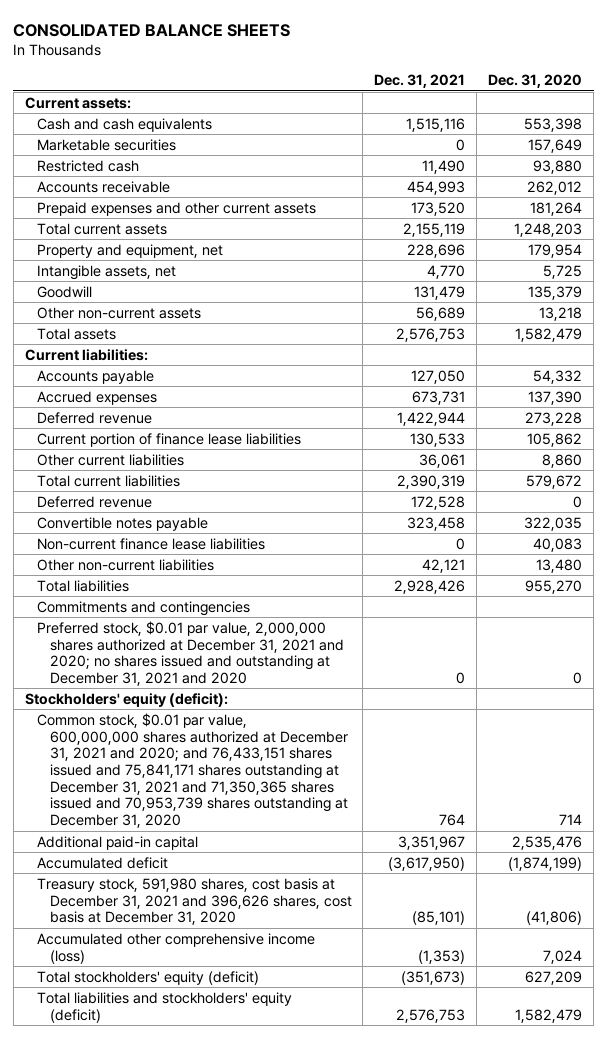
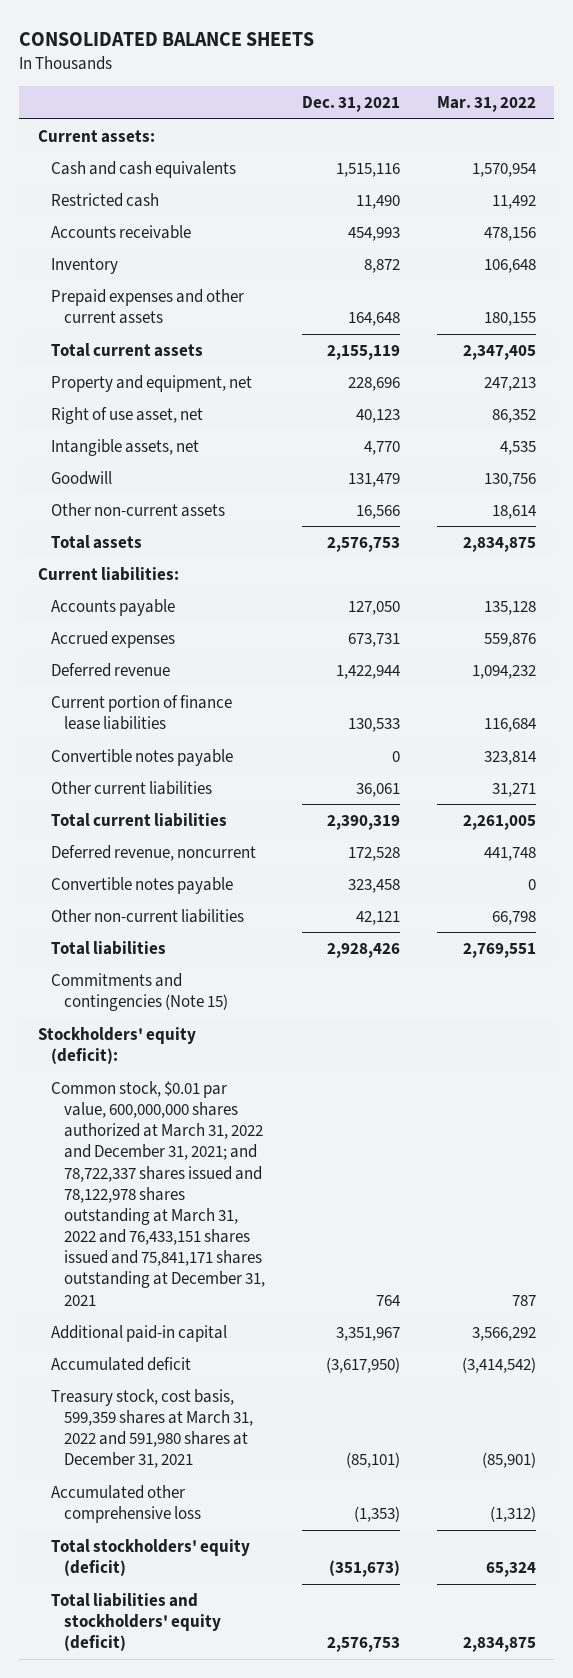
- | Dec. 31, 2021 | Dec. 31, 2020
+ | Dec. 31, 2021 | Mar. 31, 2022
- Marketable securities | 0 | 157,649
- Prepaid expenses and other current assets | 173,520 | 181,264
+ Inventory | 8,872 | 106,648
+ Prepaid expenses and other current assets | 164,648 | 180,155
+ Right of use asset, net | 40,123 | 86,352
- Other non-current assets | 56,689 | 13,218
+ Other non-current assets | 16,566 | 18,614
+ Convertible notes payable | 0 | 323,814
- Deferred revenue | 172,528 | 0
+ Deferred revenue, noncurrent | 172,528 | 441,748
- Non-current finance lease liabilities | 0 | 40,083
- Commitments and contingencies
- Preferred stock, $0.01 par value, 2,000,000 shares authorized at December 31, 2021 and 2020; no shares issued and outstanding at December 31, 2021 and 2020 | 0 | 0
+ Commitments and contingencies (Note 15)
- Common stock, $0.01 par value, 600,000,000 shares authorized at December 31, 2021 and 2020; and 76,433,151 shares issued and 75,841,171 shares outstanding at December 31, 2021 and 71,350,365 shares issued and 70,953,739 shares outstanding at December 31, 2020 | 764 | 714
+ Common stock, $0.01 par value, 600,000,000 shares authorized at March 31, 2022 and December 31, 2021; and 78,722,337 shares issued and 78,122,978 shares outstanding at March 31, 2022 and 76,433,151 shares issued and 75,841,171 shares outstanding at December 31, 2021 | 764 | 787
- Treasury stock, 591,980 shares, cost basis at December 31, 2021 and 396,626 shares, cost basis at December 31, 2020 | (85,101) | (41,806)
- Accumulated other comprehensive income (loss) | (1,353) | 7,024
+ Treasury stock, cost basis, 599,359 shares at March 31, 2022 and 591,980 shares at December 31, 2021 | (85,101) | (85,901)
+ Accumulated other comprehensive loss | (1,353) | (1,312)

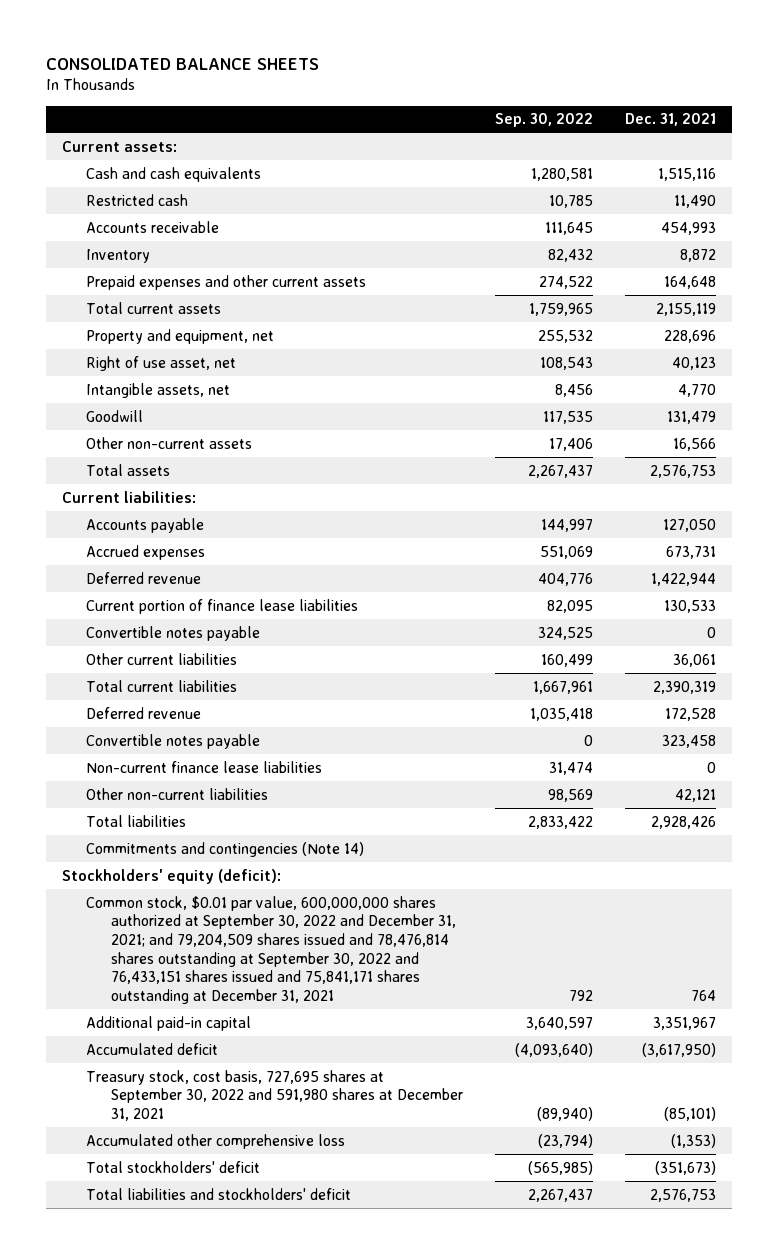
- | Dec. 31, 2021 | Mar. 31, 2022
+ | Sep. 30, 2022 | Dec. 31, 2021
- Deferred revenue, noncurrent | 172,528 | 441,748
+ Deferred revenue | 1,035,418 | 172,528
+ Non-current finance lease liabilities | 31,474 | 0
- Commitments and contingencies (Note 15)
+ Commitments and contingencies (Note 14)
- Common stock, $0.01 par value, 600,000,000 shares authorized at March 31, 2022 and December 31, 2021; and 78,722,337 shares issued and 78,122,978 shares outstanding at March 31, 2022 and 76,433,151 shares issued and 75,841,171 shares outstanding at December 31, 2021 | 764 | 787
+ Common stock, $0.01 par value, 600,000,000 shares authorized at September 30, 2022 and December 31, 2021; and 79,204,509 shares issued and 78,476,814 shares outstanding at September 30, 2022 and 76,433,151 shares issued and 75,841,171 shares outstanding at December 31, 2021 | 792 | 764
- Treasury stock, cost basis, 599,359 shares at March 31, 2022 and 591,980 shares at December 31, 2021 | (85,101) | (85,901)
+ Treasury stock, cost basis, 727,695 shares at September 30, 2022 and 591,980 shares at December 31, 2021 | (89,940) | (85,101)
- Total stockholders' equity (deficit) | (351,673) | 65,324
- Total liabilities and stockholders' equity (deficit) | 2,576,753 | 2,834,875
+ Total stockholders' deficit | (565,985) | (351,673)
+ Total liabilities and stockholders' deficit | 2,267,437 | 2,576,753

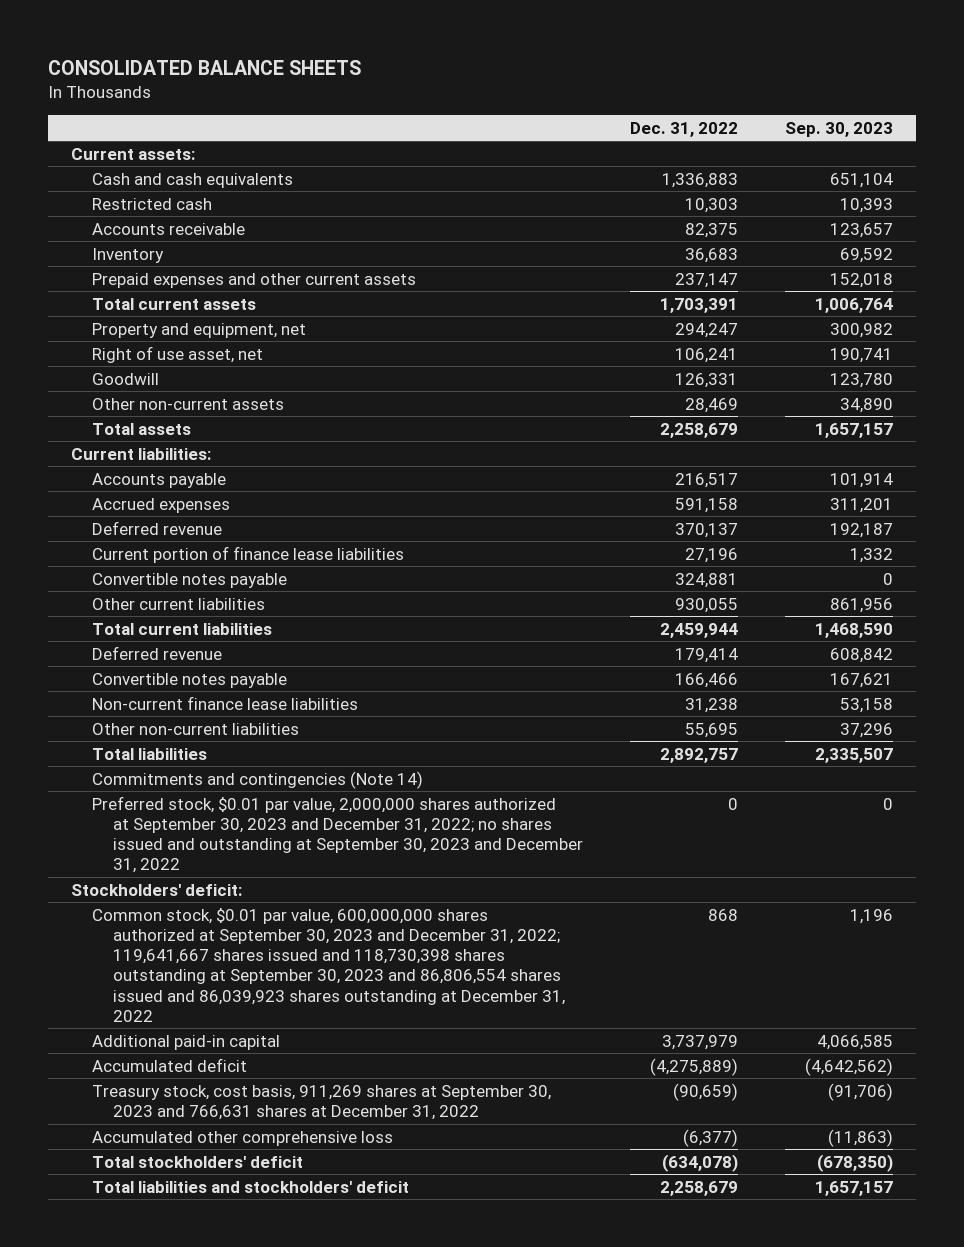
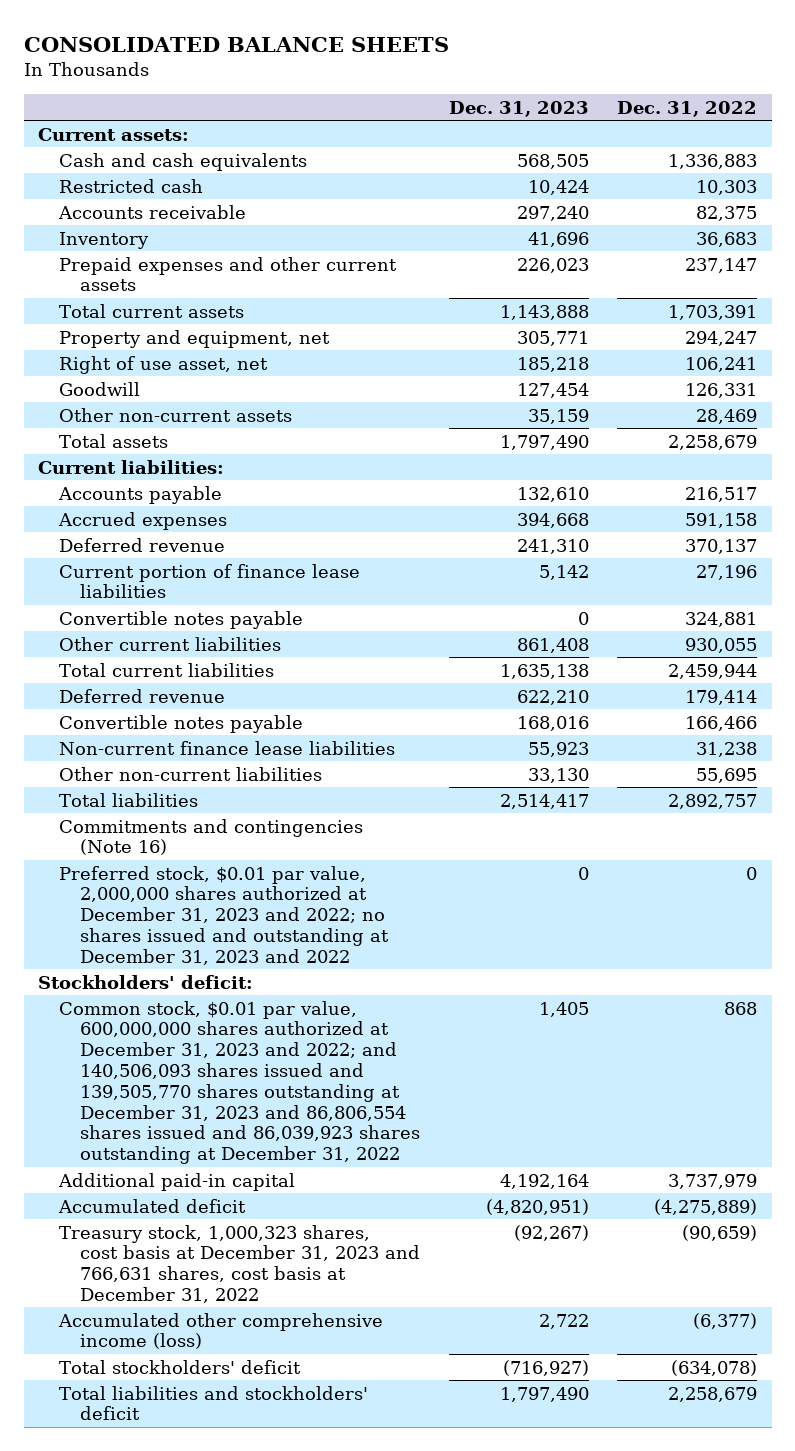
- | Dec. 31, 2022 | Sep. 30, 2023
+ | Dec. 31, 2023 | Dec. 31, 2022
- Commitments and contingencies (Note 14)
- Preferred stock, $0.01 par value, 2,000,000 shares authorized at September 30, 2023 and December 31, 2022; no shares issued and outstanding at September 30, 2023 and December 31, 2022 | 0 | 0
+ Commitments and contingencies (Note 16)
+ Preferred stock, $0.01 par value, 2,000,000 shares authorized at December 31, 2023 and 2022; no shares issued and outstanding at December 31, 2023 and 2022 | 0 | 0
- Common stock, $0.01 par value, 600,000,000 shares authorized at September 30, 2023 and December 31, 2022; 119,641,667 shares issued and 118,730,398 shares outstanding at September 30, 2023 and 86,806,554 shares issued and 86,039,923 shares outstanding at December 31, 2022 | 868 | 1,196
+ Common stock, $0.01 par value, 600,000,000 shares authorized at December 31, 2023 and 2022; and 140,506,093 shares issued and 139,505,770 shares outstanding at December 31, 2023 and 86,806,554 shares issued and 86,039,923 shares outstanding at December 31, 2022 | 1,405 | 868
- Treasury stock, cost basis, 911,269 shares at September 30, 2023 and 766,631 shares at December 31, 2022 | (90,659) | (91,706)
- Accumulated other comprehensive loss | (6,377) | (11,863)
+ Treasury stock, 1,000,323 shares, cost basis at December 31, 2023 and 766,631 shares, cost basis at December 31, 2022 | (92,267) | (90,659)
+ Accumulated other comprehensive income (loss) | 2,722 | (6,377)

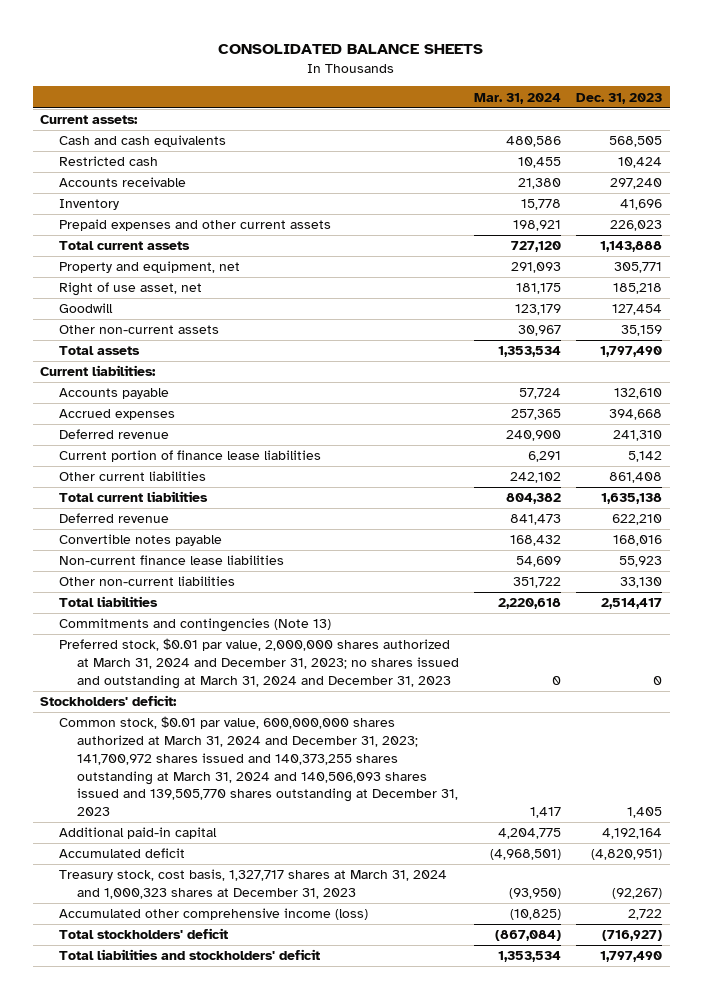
- | Dec. 31, 2023 | Dec. 31, 2022
+ | Mar. 31, 2024 | Dec. 31, 2023
- Convertible notes payable | 0 | 324,881
- Commitments and contingencies (Note 16)
- Preferred stock, $0.01 par value, 2,000,000 shares authorized at December 31, 2023 and 2022; no shares issued and outstanding at December 31, 2023 and 2022 | 0 | 0
+ Commitments and contingencies (Note 13)
+ Preferred stock, $0.01 par value, 2,000,000 shares authorized at March 31, 2024 and December 31, 2023; no shares issued and outstanding at March 31, 2024 and December 31, 2023 | 0 | 0
- Common stock, $0.01 par value, 600,000,000 shares authorized at December 31, 2023 and 2022; and 140,506,093 shares issued and 139,505,770 shares outstanding at December 31, 2023 and 86,806,554 shares issued and 86,039,923 shares outstanding at December 31, 2022 | 1,405 | 868
+ Common stock, $0.01 par value, 600,000,000 shares authorized at March 31, 2024 and December 31, 2023; 141,700,972 shares issued and 140,373,255 shares outstanding at March 31, 2024 and 140,506,093 shares issued and 139,505,770 shares outstanding at December 31, 2023 | 1,417 | 1,405
- Treasury stock, 1,000,323 shares, cost basis at December 31, 2023 and 766,631 shares, cost basis at December 31, 2022 | (92,267) | (90,659)
+ Treasury stock, cost basis, 1,327,717 shares at March 31, 2024 and 1,000,323 shares at December 31, 2023 | (93,950) | (92,267)

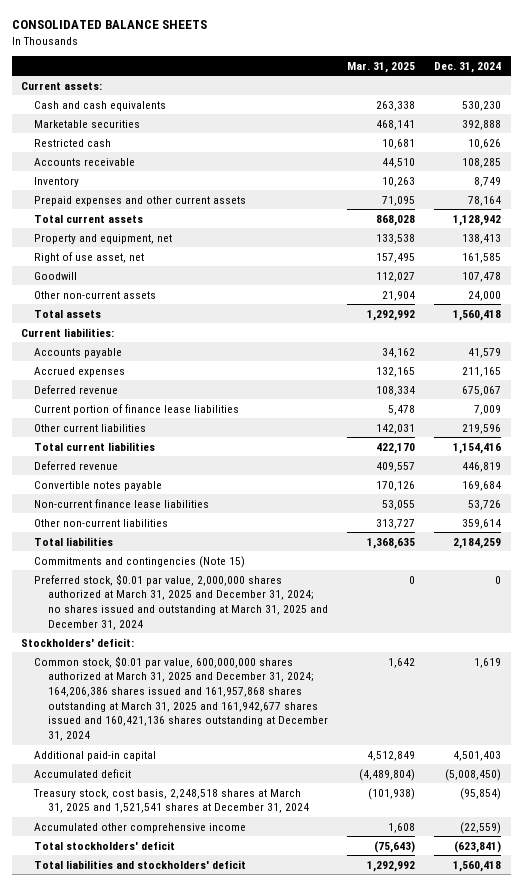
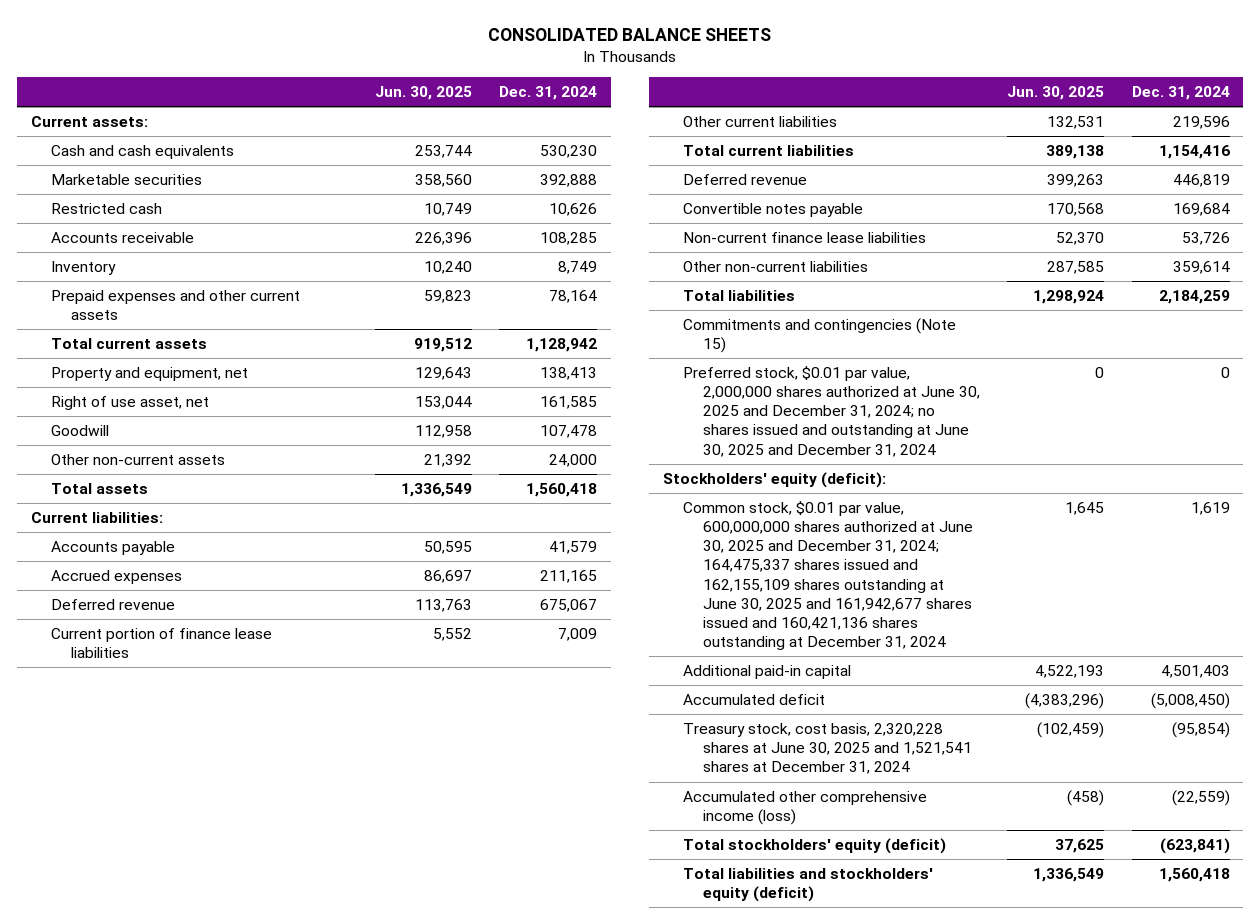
- | Mar. 31, 2025 | Dec. 31, 2024
+ | Jun. 30, 2025 | Dec. 31, 2024
- Preferred stock, $0.01 par value, 2,000,000 shares authorized at March 31, 2025 and December 31, 2024; no shares issued and outstanding at March 31, 2025 and December 31, 2024 | 0 | 0
- Stockholders' deficit:
- Common stock, $0.01 par value, 600,000,000 shares authorized at March 31, 2025 and December 31, 2024; 164,206,386 shares issued and 161,957,868 shares outstanding at March 31, 2025 and 161,942,677 shares issued and 160,421,136 shares outstanding at December 31, 2024 | 1,642 | 1,619
+ Preferred stock, $0.01 par value, 2,000,000 shares authorized at June 30, 2025 and December 31, 2024; no shares issued and outstanding at June 30, 2025 and December 31, 2024 | 0 | 0
+ Stockholders' equity (deficit):
+ Common stock, $0.01 par value, 600,000,000 shares authorized at June 30, 2025 and December 31, 2024; 164,475,337 shares issued and 162,155,109 shares outstanding at June 30, 2025 and 161,942,677 shares issued and 160,421,136 shares outstanding at December 31, 2024 | 1,645 | 1,619
- Treasury stock, cost basis, 2,248,518 shares at March 31, 2025 and 1,521,541 shares at December 31, 2024 | (101,938) | (95,854)
- Accumulated other comprehensive income | 1,608 | (22,559)
- Total stockholders' deficit | (75,643) | (623,841)
- Total liabilities and stockholders' deficit | 1,292,992 | 1,560,418
+ Treasury stock, cost basis, 2,320,228 shares at June 30, 2025 and 1,521,541 shares at December 31, 2024 | (102,459) | (95,854)
+ Accumulated other comprehensive income (loss) | (458) | (22,559)
+ Total stockholders' equity (deficit) | 37,625 | (623,841)
+ Total liabilities and stockholders' equity (deficit) | 1,336,549 | 1,560,418

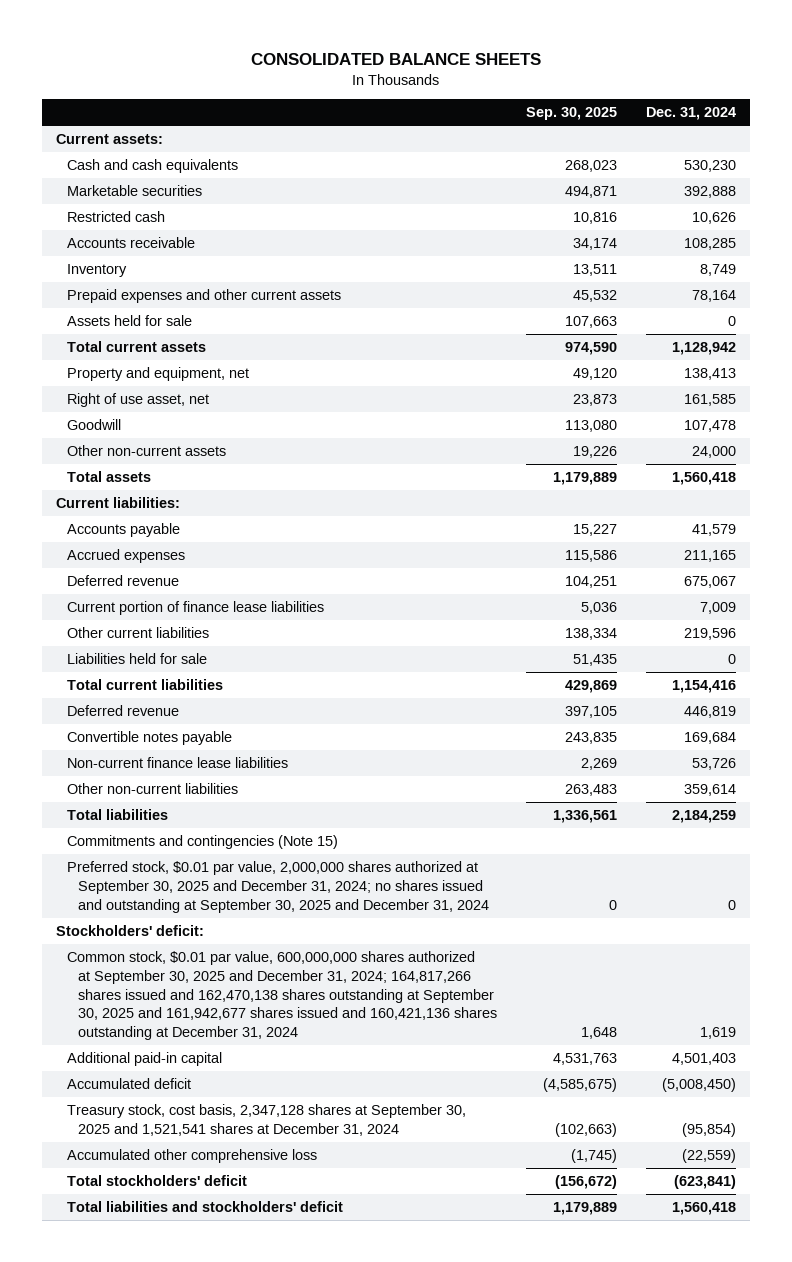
- | Jun. 30, 2025 | Dec. 31, 2024
+ | Sep. 30, 2025 | Dec. 31, 2024
+ Assets held for sale | 107,663 | 0
+ Liabilities held for sale | 51,435 | 0
- Preferred stock, $0.01 par value, 2,000,000 shares authorized at June 30, 2025 and December 31, 2024; no shares issued and outstanding at June 30, 2025 and December 31, 2024 | 0 | 0
- Stockholders' equity (deficit):
- Common stock, $0.01 par value, 600,000,000 shares authorized at June 30, 2025 and December 31, 2024; 164,475,337 shares issued and 162,155,109 shares outstanding at June 30, 2025 and 161,942,677 shares issued and 160,421,136 shares outstanding at December 31, 2024 | 1,645 | 1,619
+ Preferred stock, $0.01 par value, 2,000,000 shares authorized at September 30, 2025 and December 31, 2024; no shares issued and outstanding at September 30, 2025 and December 31, 2024 | 0 | 0
+ Stockholders' deficit:
+ Common stock, $0.01 par value, 600,000,000 shares authorized at September 30, 2025 and December 31, 2024; 164,817,266 shares issued and 162,470,138 shares outstanding at September 30, 2025 and 161,942,677 shares issued and 160,421,136 shares outstanding at December 31, 2024 | 1,648 | 1,619
- Treasury stock, cost basis, 2,320,228 shares at June 30, 2025 and 1,521,541 shares at December 31, 2024 | (102,459) | (95,854)
- Accumulated other comprehensive income (loss) | (458) | (22,559)
- Total stockholders' equity (deficit) | 37,625 | (623,841)
- Total liabilities and stockholders' equity (deficit) | 1,336,549 | 1,560,418
+ Treasury stock, cost basis, 2,347,128 shares at September 30, 2025 and 1,521,541 shares at December 31, 2024 | (102,663) | (95,854)
+ Accumulated other comprehensive loss | (1,745) | (22,559)
+ Total stockholders' deficit | (156,672) | (623,841)
+ Total liabilities and stockholders' deficit | 1,179,889 | 1,560,418

